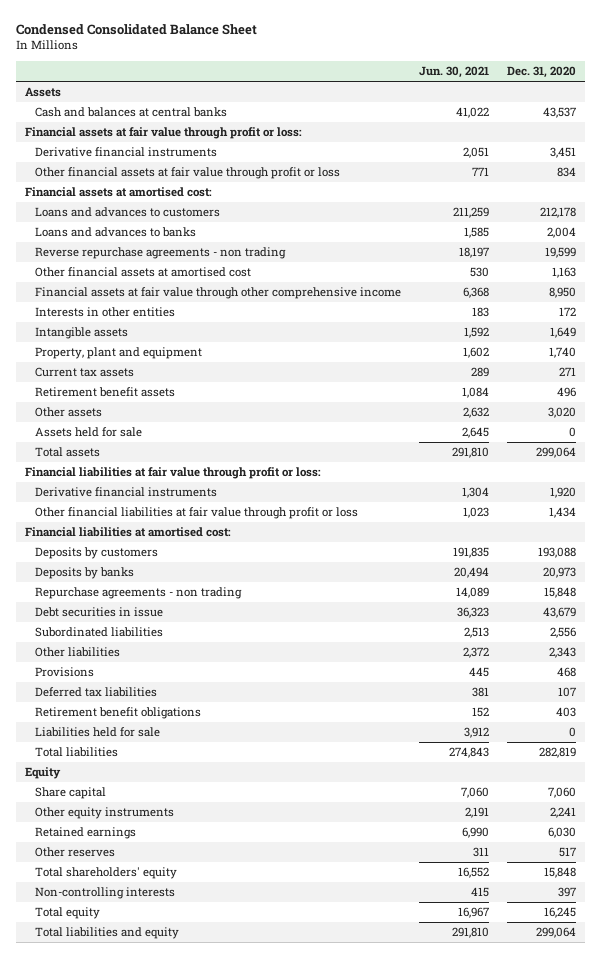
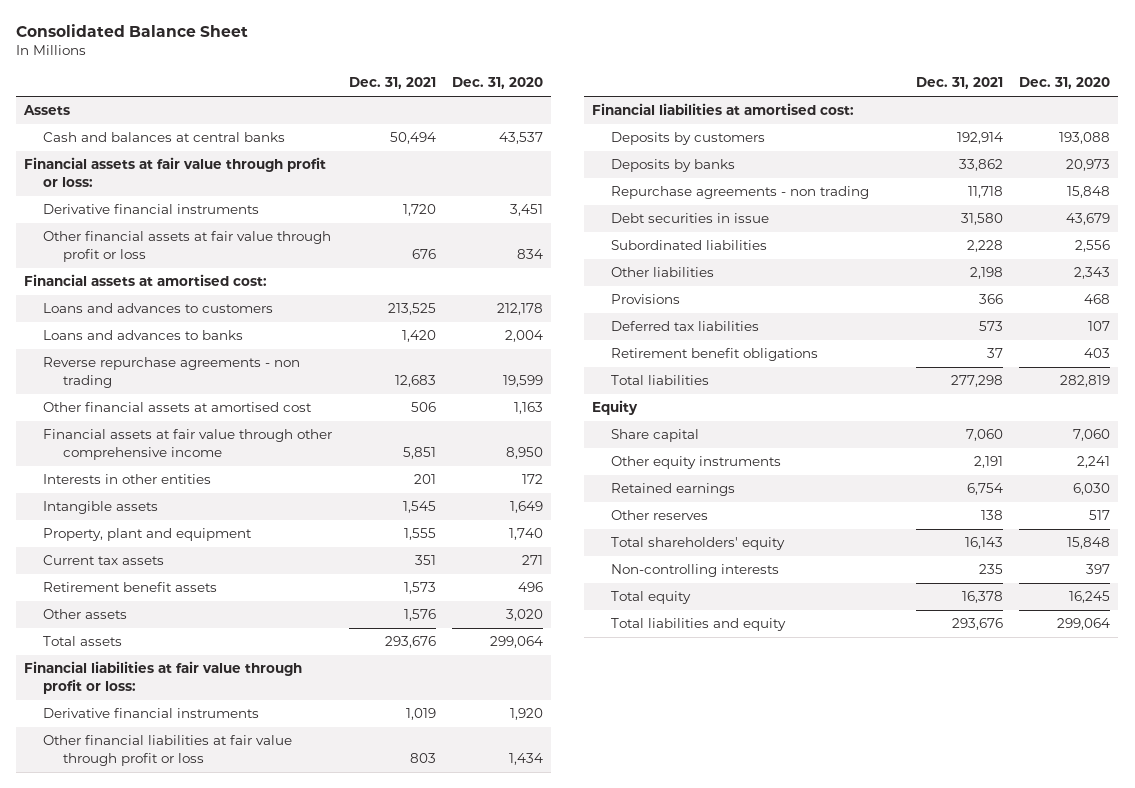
- Condensed Consolidated Balance Sheet
+ Consolidated Balance Sheet
- | Jun. 30, 2021 | Dec. 31, 2020
+ | Dec. 31, 2021 | Dec. 31, 2020
- Assets held for sale | 2,645 | 0
- Liabilities held for sale | 3,912 | 0

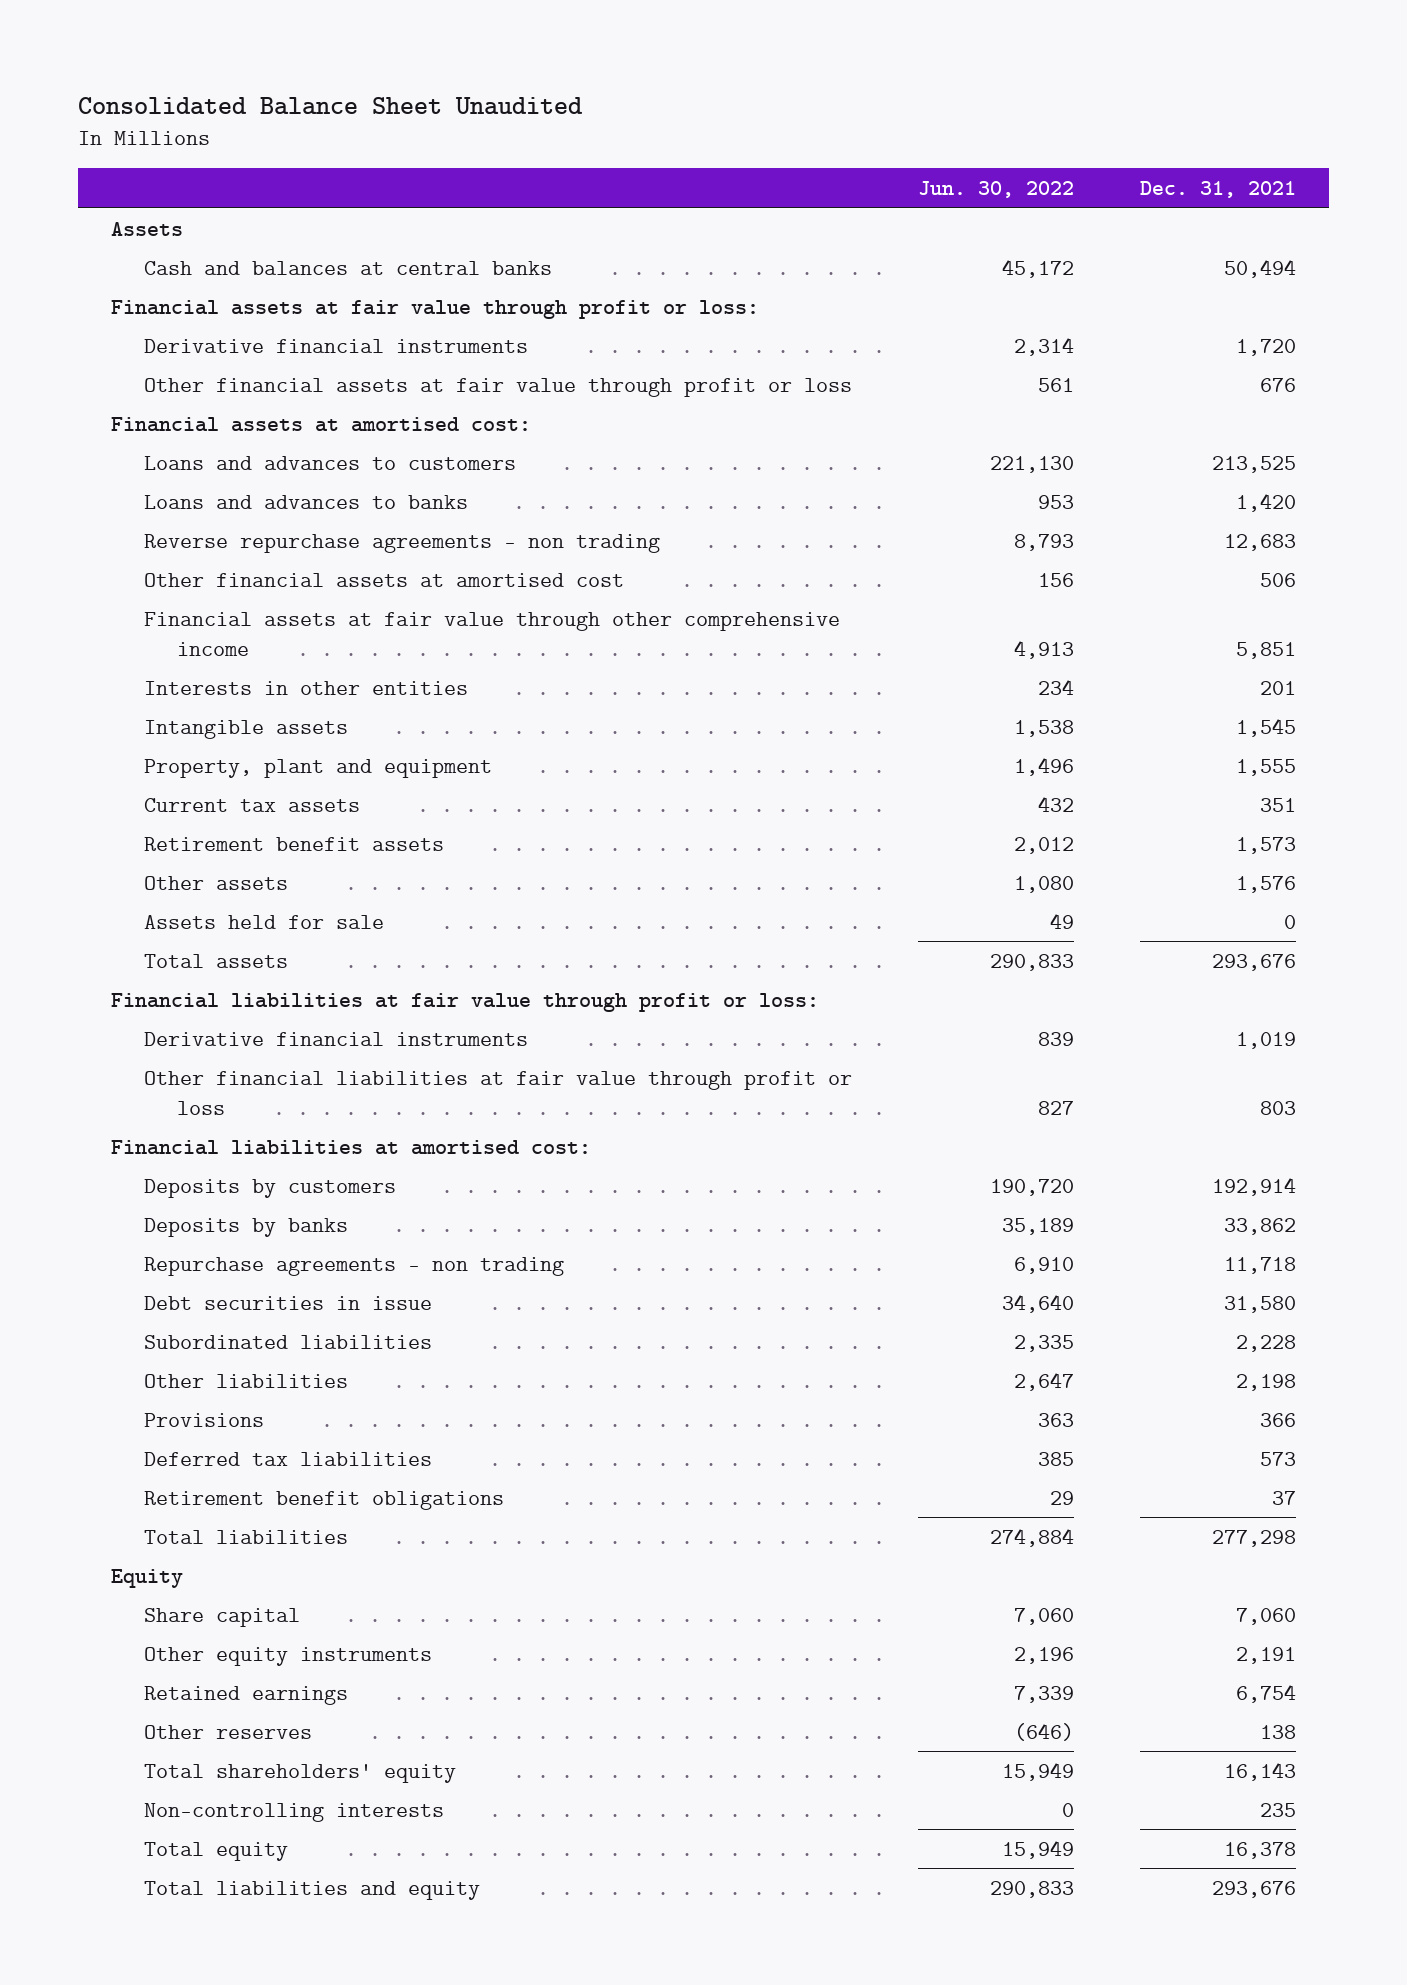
- Consolidated Balance Sheet
+ Consolidated Balance Sheet Unaudited
- | Dec. 31, 2021 | Dec. 31, 2020
+ | Jun. 30, 2022 | Dec. 31, 2021
+ Assets held for sale | 49 | 0

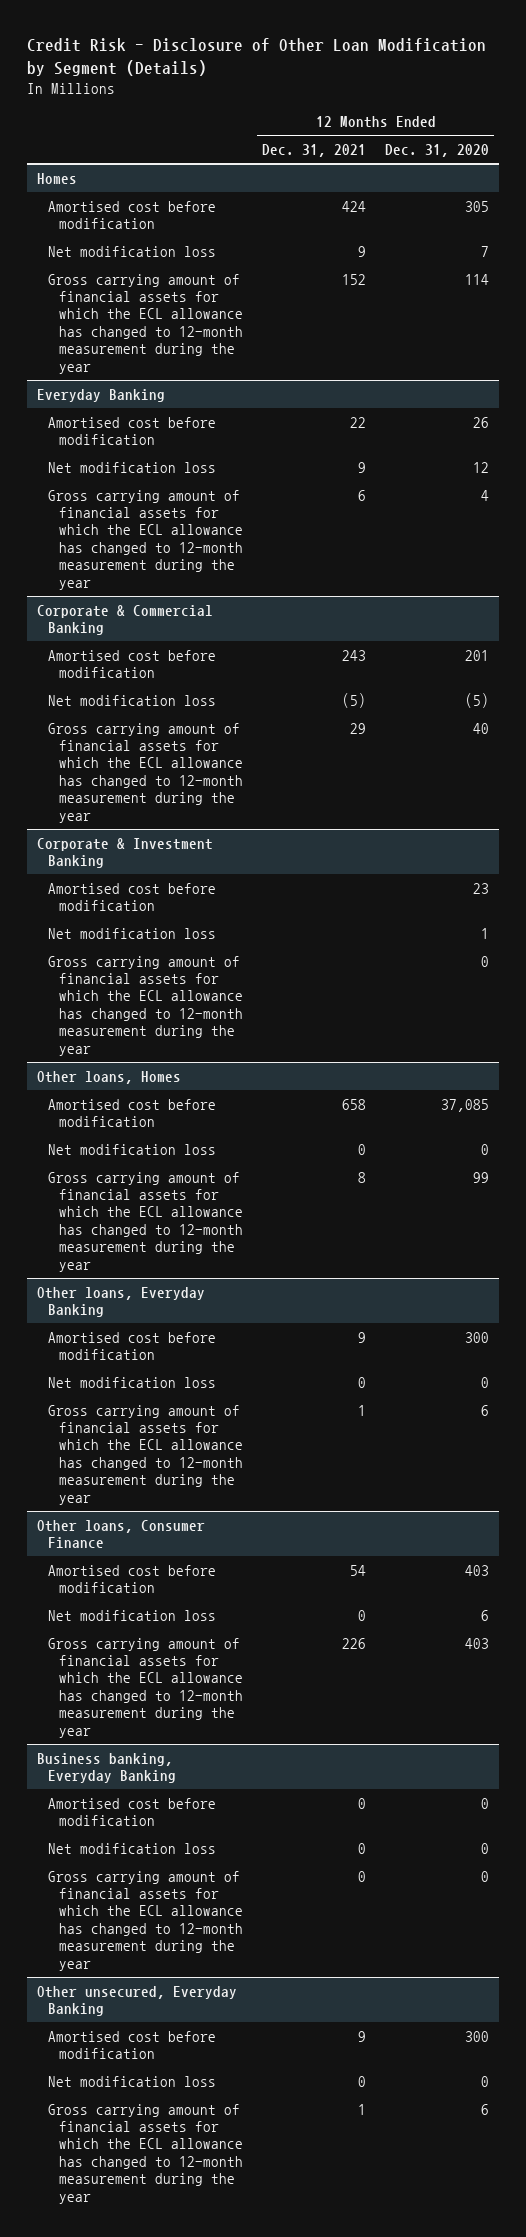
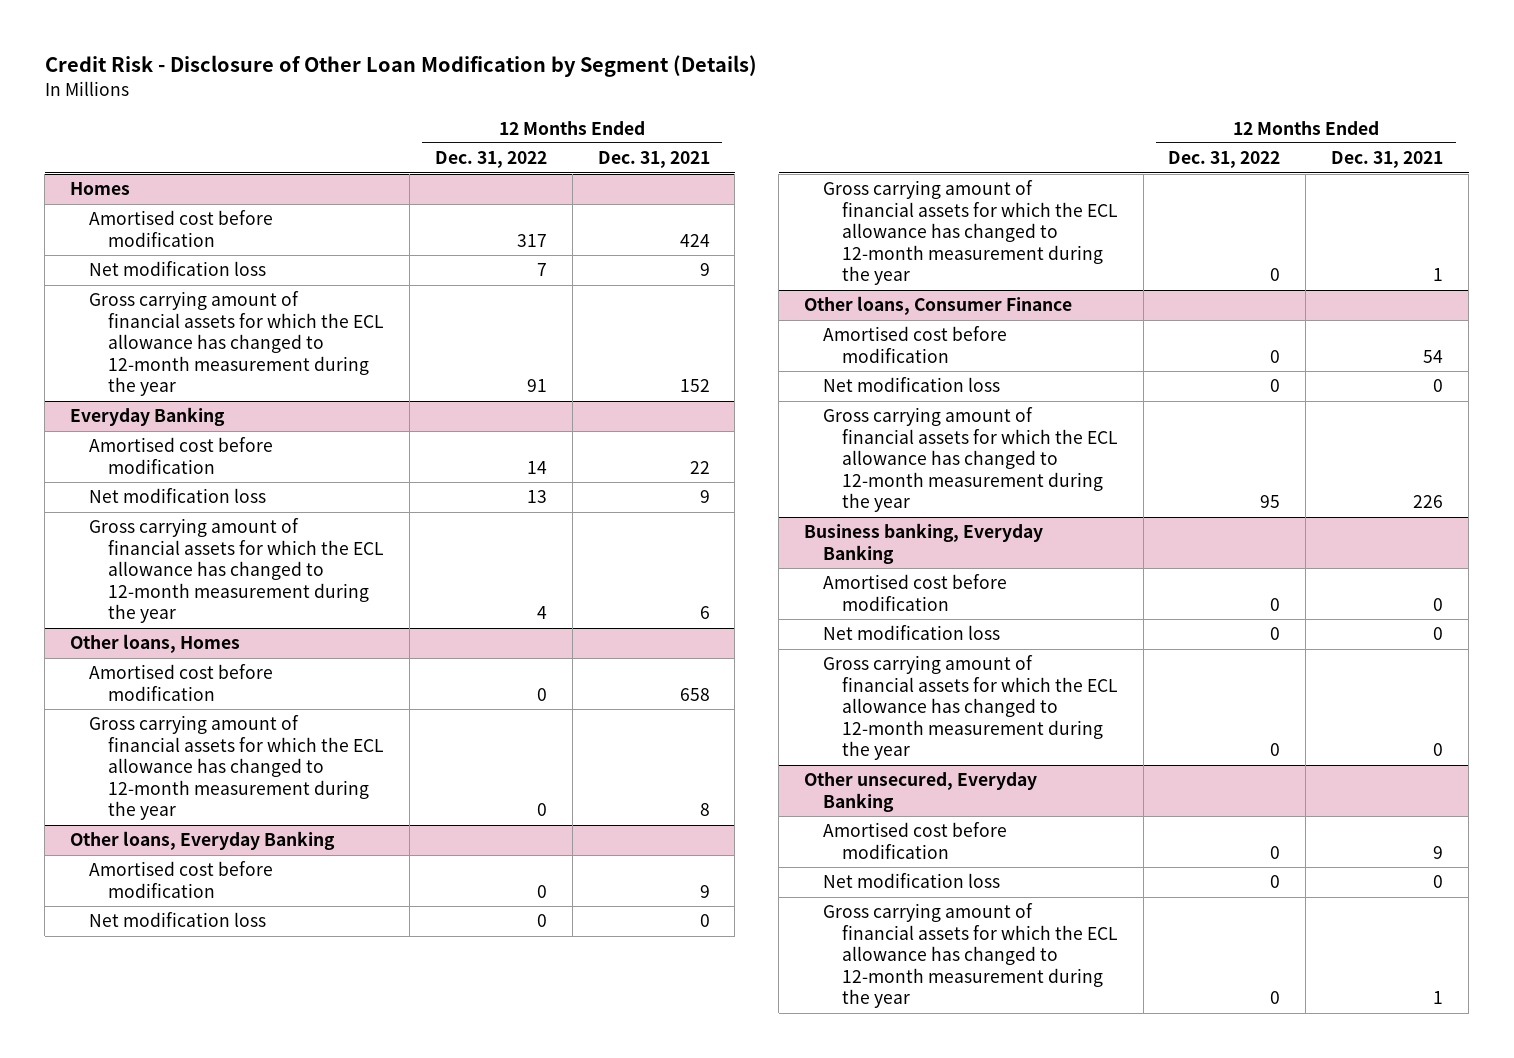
- | 12 Months Ended Dec. 31, 2021 | 12 Months Ended Dec. 31, 2020
+ | 12 Months Ended Dec. 31, 2022 | 12 Months Ended Dec. 31, 2021
- Corporate & Commercial Banking
- Amortised cost before modification | 243 | 201
- Net modification loss | (5) | (5)
- Gross carrying amount of financial assets for which the ECL allowance has changed to 12-month measurement during the year | 29 | 40
- Corporate & Investment Banking
- Amortised cost before modification | | 23
- Net modification loss | | 1
- Gross carrying amount of financial assets for which the ECL allowance has changed to 12-month measurement during the year | | 0
@ Other loans, Homes
- Net modification loss | 0 | 0

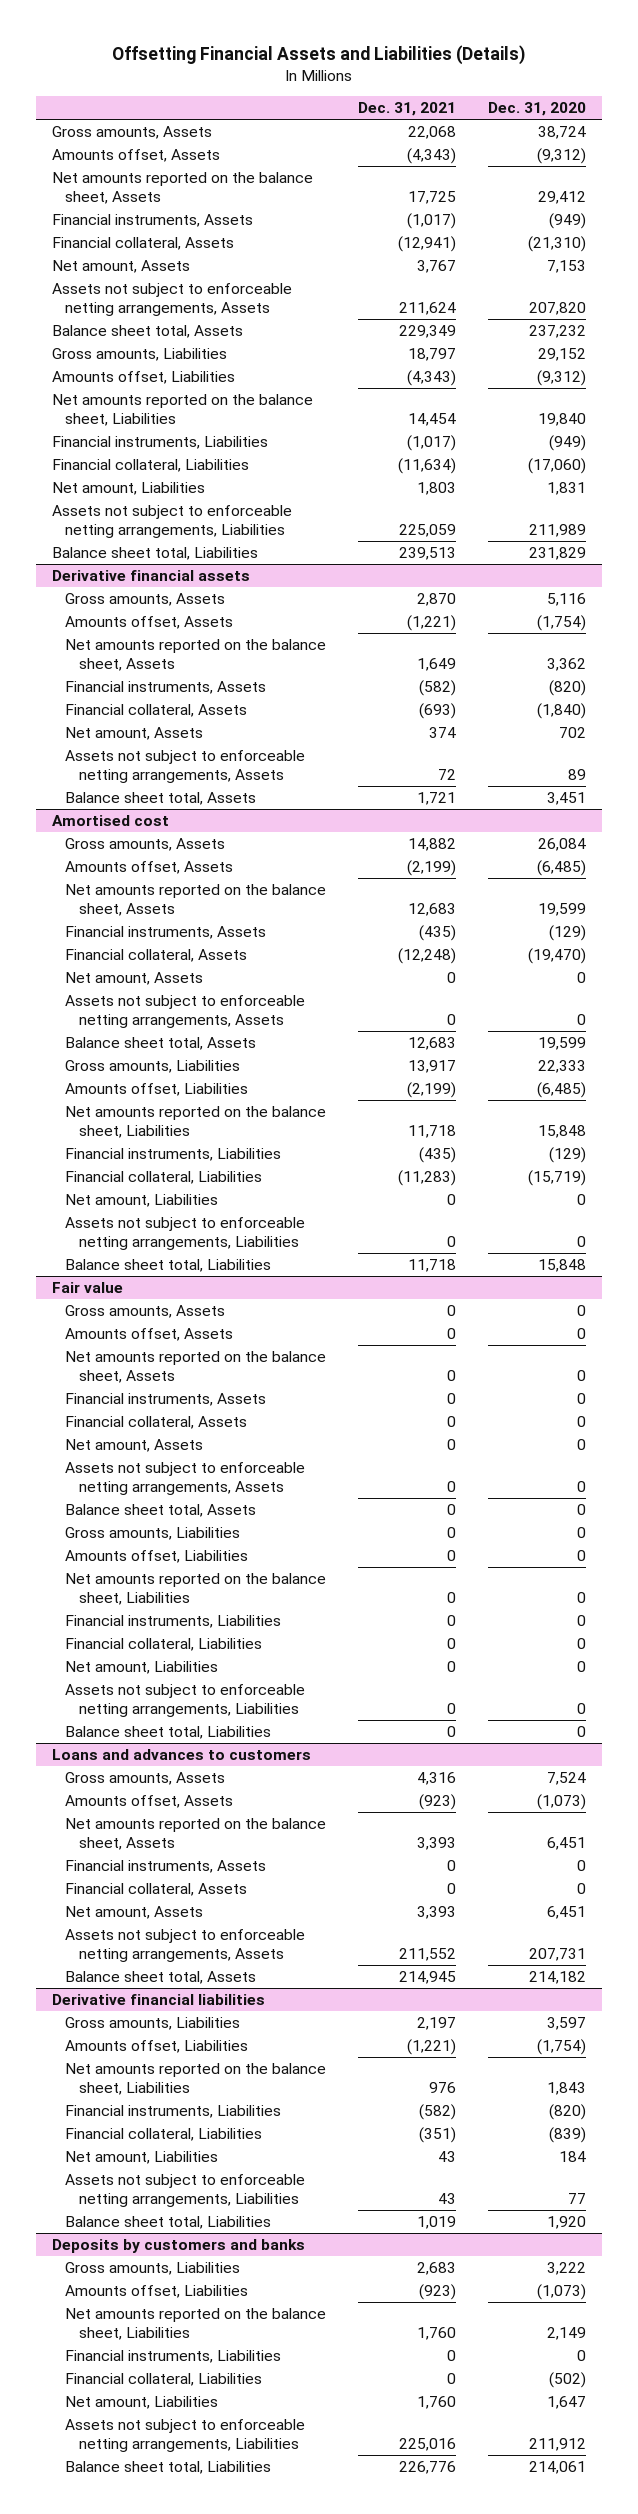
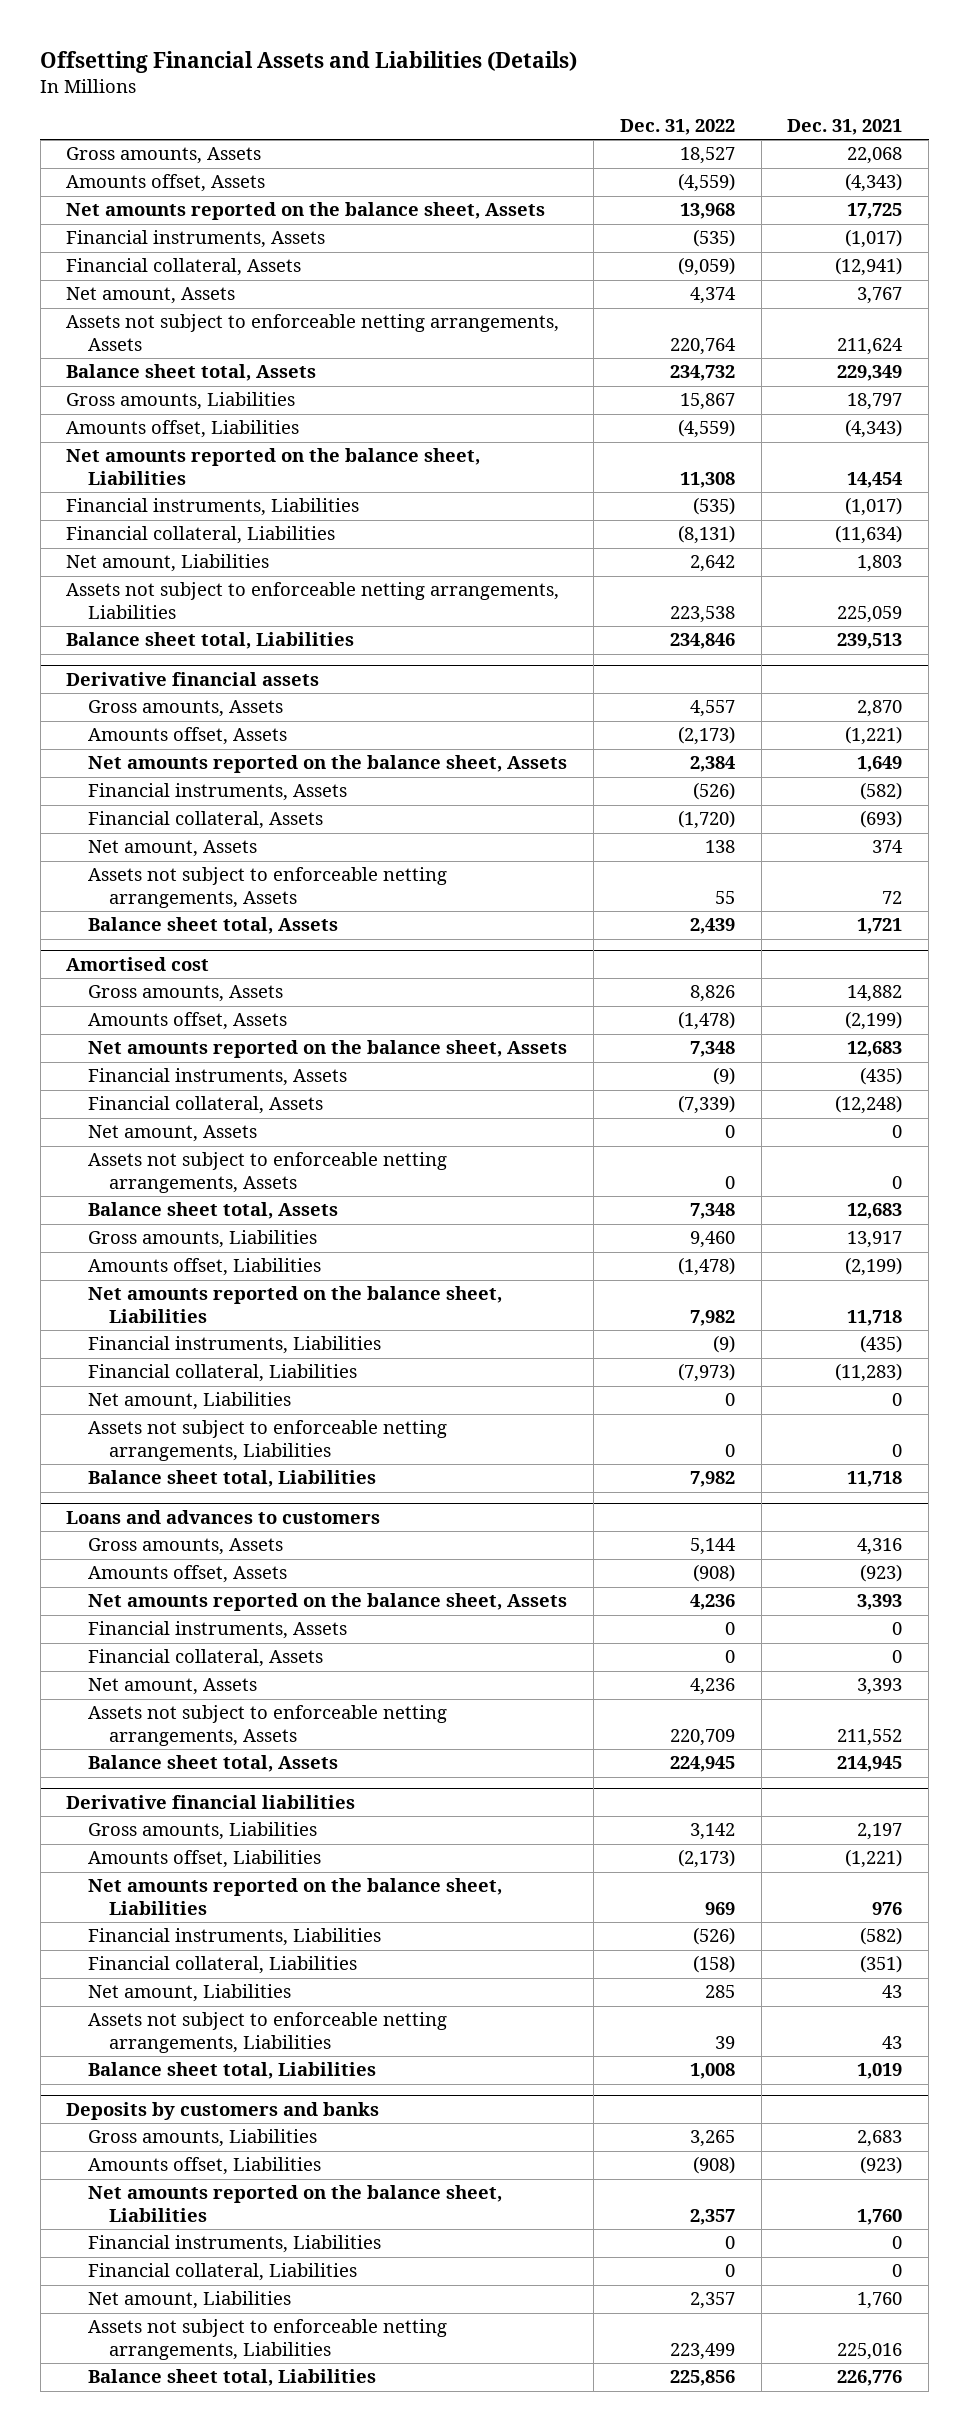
- | Dec. 31, 2021 | Dec. 31, 2020
+ | Dec. 31, 2022 | Dec. 31, 2021
- Fair value
- Gross amounts, Assets | 0 | 0
- Amounts offset, Assets | 0 | 0
- Net amounts reported on the balance sheet, Assets | 0 | 0
- Financial instruments, Assets | 0 | 0
- Financial collateral, Assets | 0 | 0
- Net amount, Assets | 0 | 0
- Assets not subject to enforceable netting arrangements, Assets | 0 | 0
- Balance sheet total, Assets | 0 | 0
- Gross amounts, Liabilities | 0 | 0
- Amounts offset, Liabilities | 0 | 0
- Net amounts reported on the balance sheet, Liabilities | 0 | 0
- Financial instruments, Liabilities | 0 | 0
- Financial collateral, Liabilities | 0 | 0
- Net amount, Liabilities | 0 | 0
- Assets not subject to enforceable netting arrangements, Liabilities | 0 | 0
- Balance sheet total, Liabilities | 0 | 0

